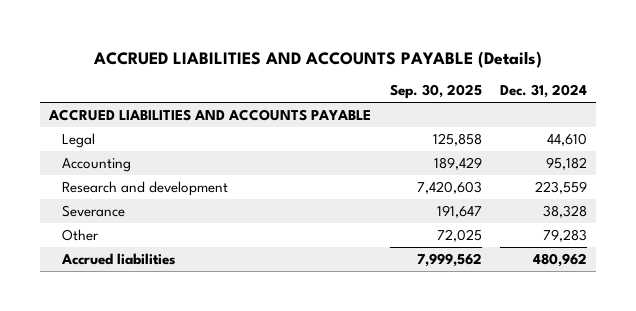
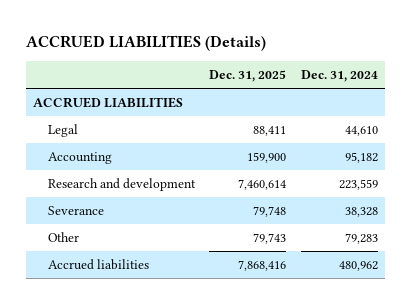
- ACCRUED LIABILITIES AND ACCOUNTS PAYABLE (Details)
+ ACCRUED LIABILITIES (Details)
- | Sep. 30, 2025 | Dec. 31, 2024
+ | Dec. 31, 2025 | Dec. 31, 2024
- ACCRUED LIABILITIES AND ACCOUNTS PAYABLE
+ ACCRUED LIABILITIES

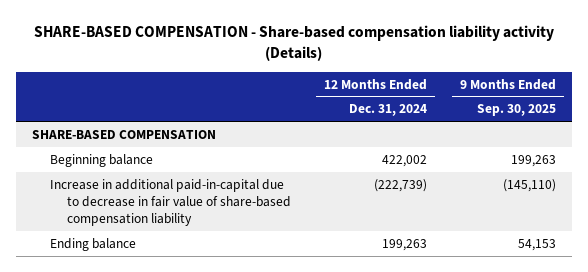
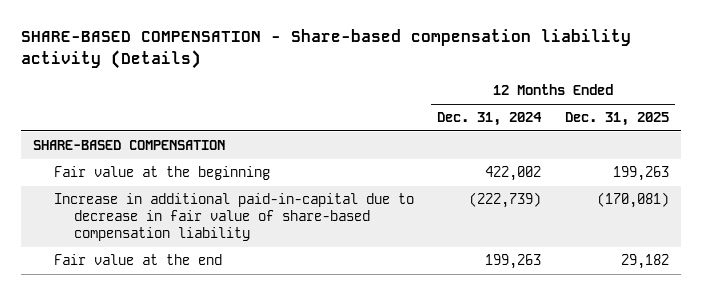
- | 12 Months Ended Dec. 31, 2024 | 9 Months Ended Sep. 30, 2025
+ | 12 Months Ended Dec. 31, 2024 | 12 Months Ended Dec. 31, 2025
- Beginning balance | 422,002 | 199,263
+ Fair value at the beginning | 422,002 | 199,263
- Ending balance | 199,263 | 54,153
+ Fair value at the end | 199,263 | 29,182

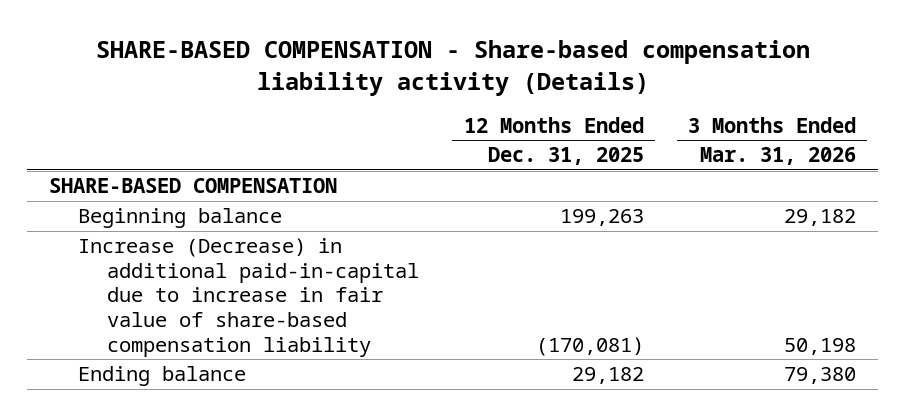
- | 12 Months Ended Dec. 31, 2024 | 12 Months Ended Dec. 31, 2025
+ | 12 Months Ended Dec. 31, 2025 | 3 Months Ended Mar. 31, 2026
- Fair value at the beginning | 422,002 | 199,263
- Increase in additional paid-in-capital due to decrease in fair value of share-based compensation liability | (222,739) | (170,081)
- Fair value at the end | 199,263 | 29,182
+ Beginning balance | 199,263 | 29,182
+ Increase (Decrease) in additional paid-in-capital due to increase in fair value of share-based compensation liability | (170,081) | 50,198
+ Ending balance | 29,182 | 79,380

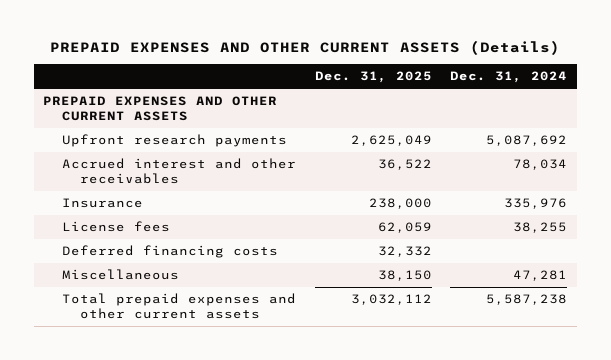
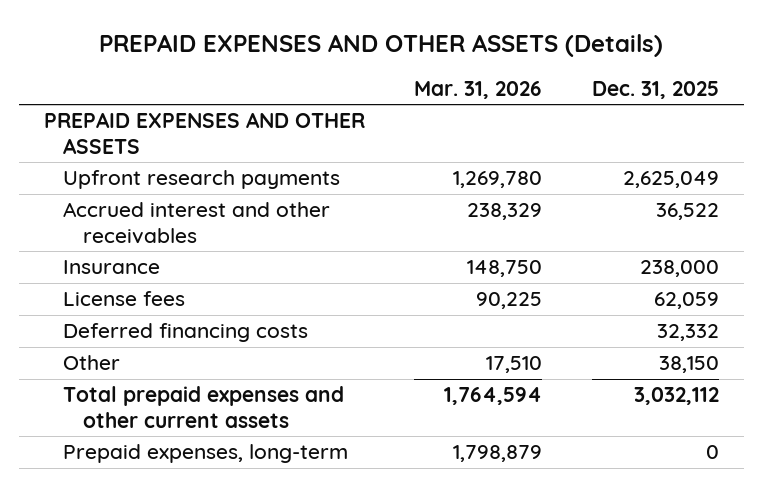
- PREPAID EXPENSES AND OTHER CURRENT ASSETS (Details)
+ PREPAID EXPENSES AND OTHER ASSETS (Details)
- | Dec. 31, 2025 | Dec. 31, 2024
+ | Mar. 31, 2026 | Dec. 31, 2025
- PREPAID EXPENSES AND OTHER CURRENT ASSETS
+ PREPAID EXPENSES AND OTHER ASSETS
- Miscellaneous | 38,150 | 47,281
+ Other | 17,510 | 38,150
+ Prepaid expenses, long-term | 1,798,879 | 0

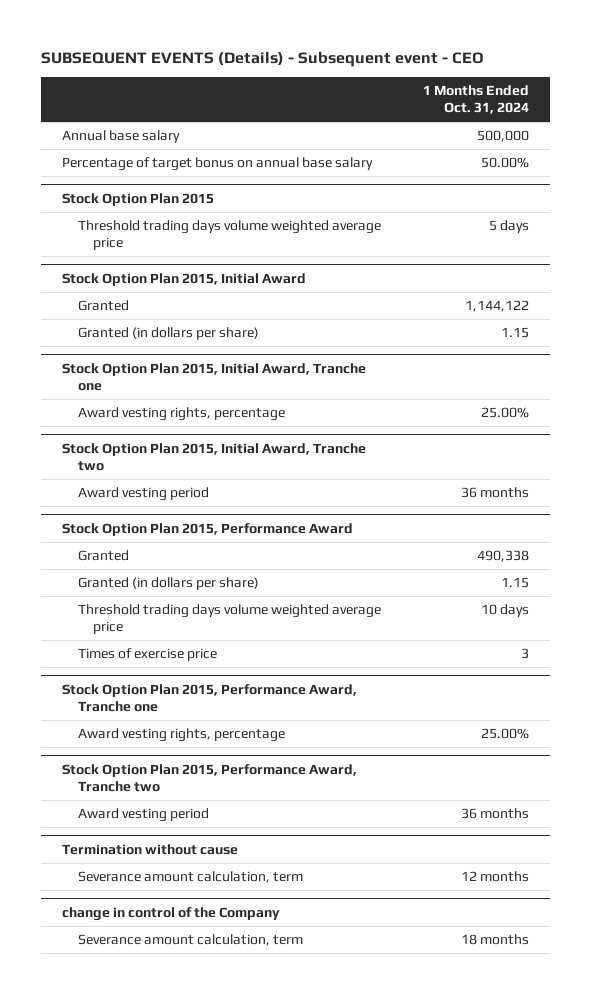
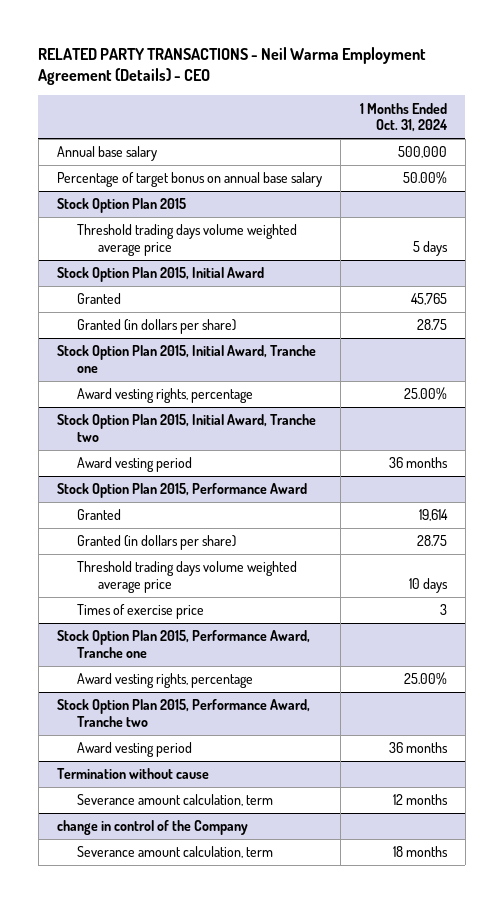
- SUBSEQUENT EVENTS (Details) - Subsequent event - CEO
+ RELATED PARTY TRANSACTIONS - Neil Warma Employment Agreement (Details) - CEO
@ Stock Option Plan 2015, Initial Award
- Granted | 1,144,122
- Granted (in dollars per share) | 1.15
+ Granted | 45,765
+ Granted (in dollars per share) | 28.75
@ Stock Option Plan 2015, Performance Award
- Granted | 490,338
- Granted (in dollars per share) | 1.15
+ Granted | 19,614
+ Granted (in dollars per share) | 28.75

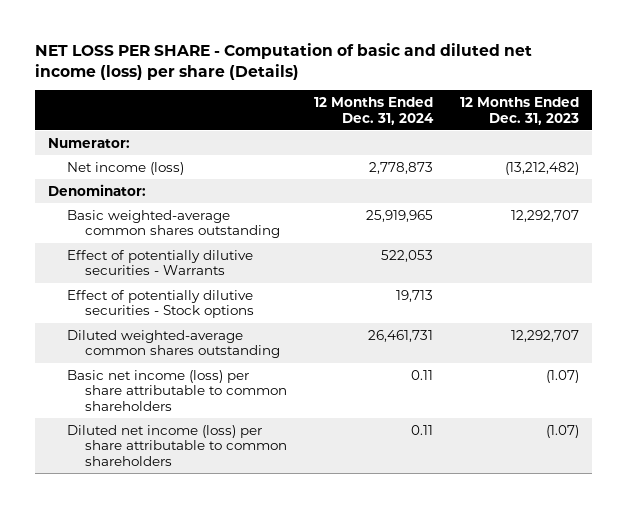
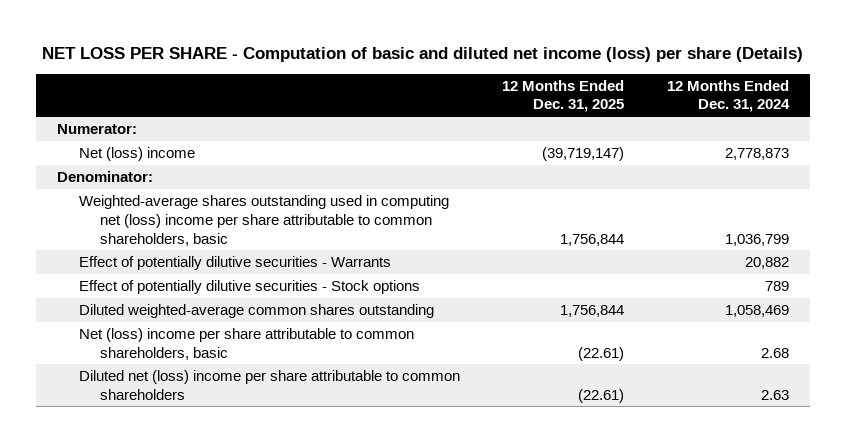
- | 12 Months Ended Dec. 31, 2024 | 12 Months Ended Dec. 31, 2023
+ | 12 Months Ended Dec. 31, 2025 | 12 Months Ended Dec. 31, 2024
- Net income (loss) | 2,778,873 | (13,212,482)
+ Net (loss) income | (39,719,147) | 2,778,873
- Basic weighted-average common shares outstanding | 25,919,965 | 12,292,707
- Effect of potentially dilutive securities - Warrants | 522,053 |
- Effect of potentially dilutive securities - Stock options | 19,713 |
- Diluted weighted-average common shares outstanding | 26,461,731 | 12,292,707
- Basic net income (loss) per share attributable to common shareholders | 0.11 | (1.07)
- Diluted net income (loss) per share attributable to common shareholders | 0.11 | (1.07)
+ Weighted-average shares outstanding used in computing net (loss) income per share attributable to common shareholders, basic | 1,756,844 | 1,036,799
+ Effect of potentially dilutive securities - Warrants | | 20,882
+ Effect of potentially dilutive securities - Stock options | | 789
+ Diluted weighted-average common shares outstanding | 1,756,844 | 1,058,469
+ Net (loss) income per share attributable to common shareholders, basic | (22.61) | 2.68
+ Diluted net (loss) income per share attributable to common shareholders | (22.61) | 2.63

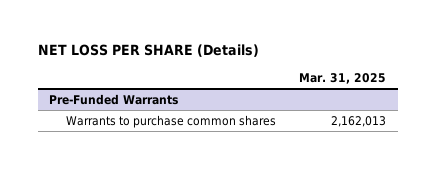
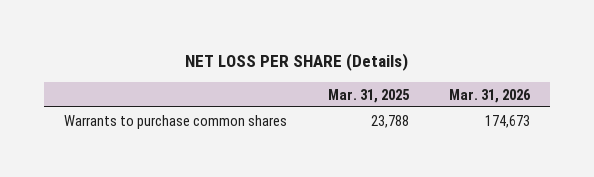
- | Mar. 31, 2025
+ | Mar. 31, 2025 | Mar. 31, 2026
- Pre-Funded Warrants
- Warrants to purchase common shares | 2,162,013
+ Warrants to purchase common shares | 23,788 | 174,673

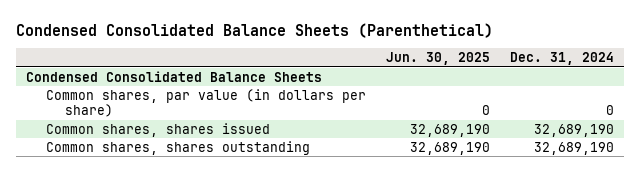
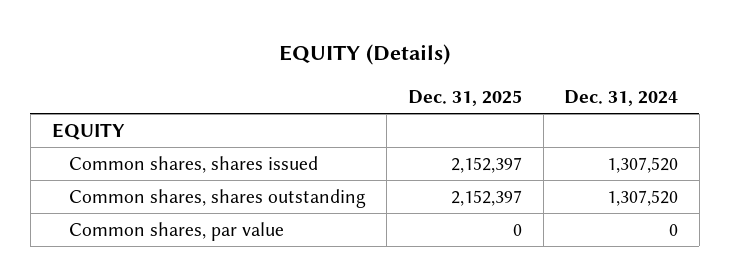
- Condensed Consolidated Balance Sheets (Parenthetical)
+ EQUITY (Details)
- | Jun. 30, 2025 | Dec. 31, 2024
+ | Dec. 31, 2025 | Dec. 31, 2024
- Condensed Consolidated Balance Sheets
- Common shares, par value (in dollars per share) | 0 | 0
- Common shares, shares issued | 32,689,190 | 32,689,190
- Common shares, shares outstanding | 32,689,190 | 32,689,190
+ EQUITY
+ Common shares, shares issued | 2,152,397 | 1,307,520
+ Common shares, shares outstanding | 2,152,397 | 1,307,520
+ Common shares, par value | 0 | 0

